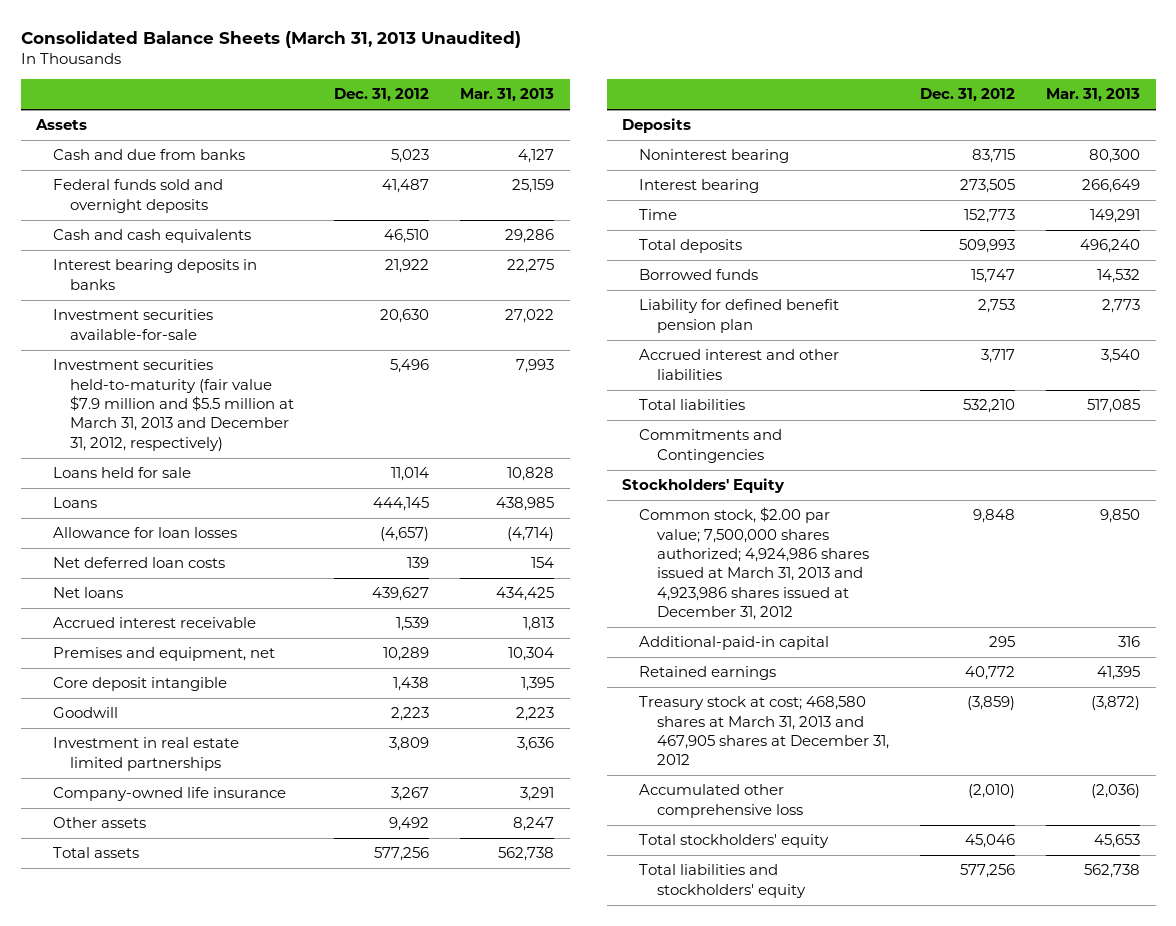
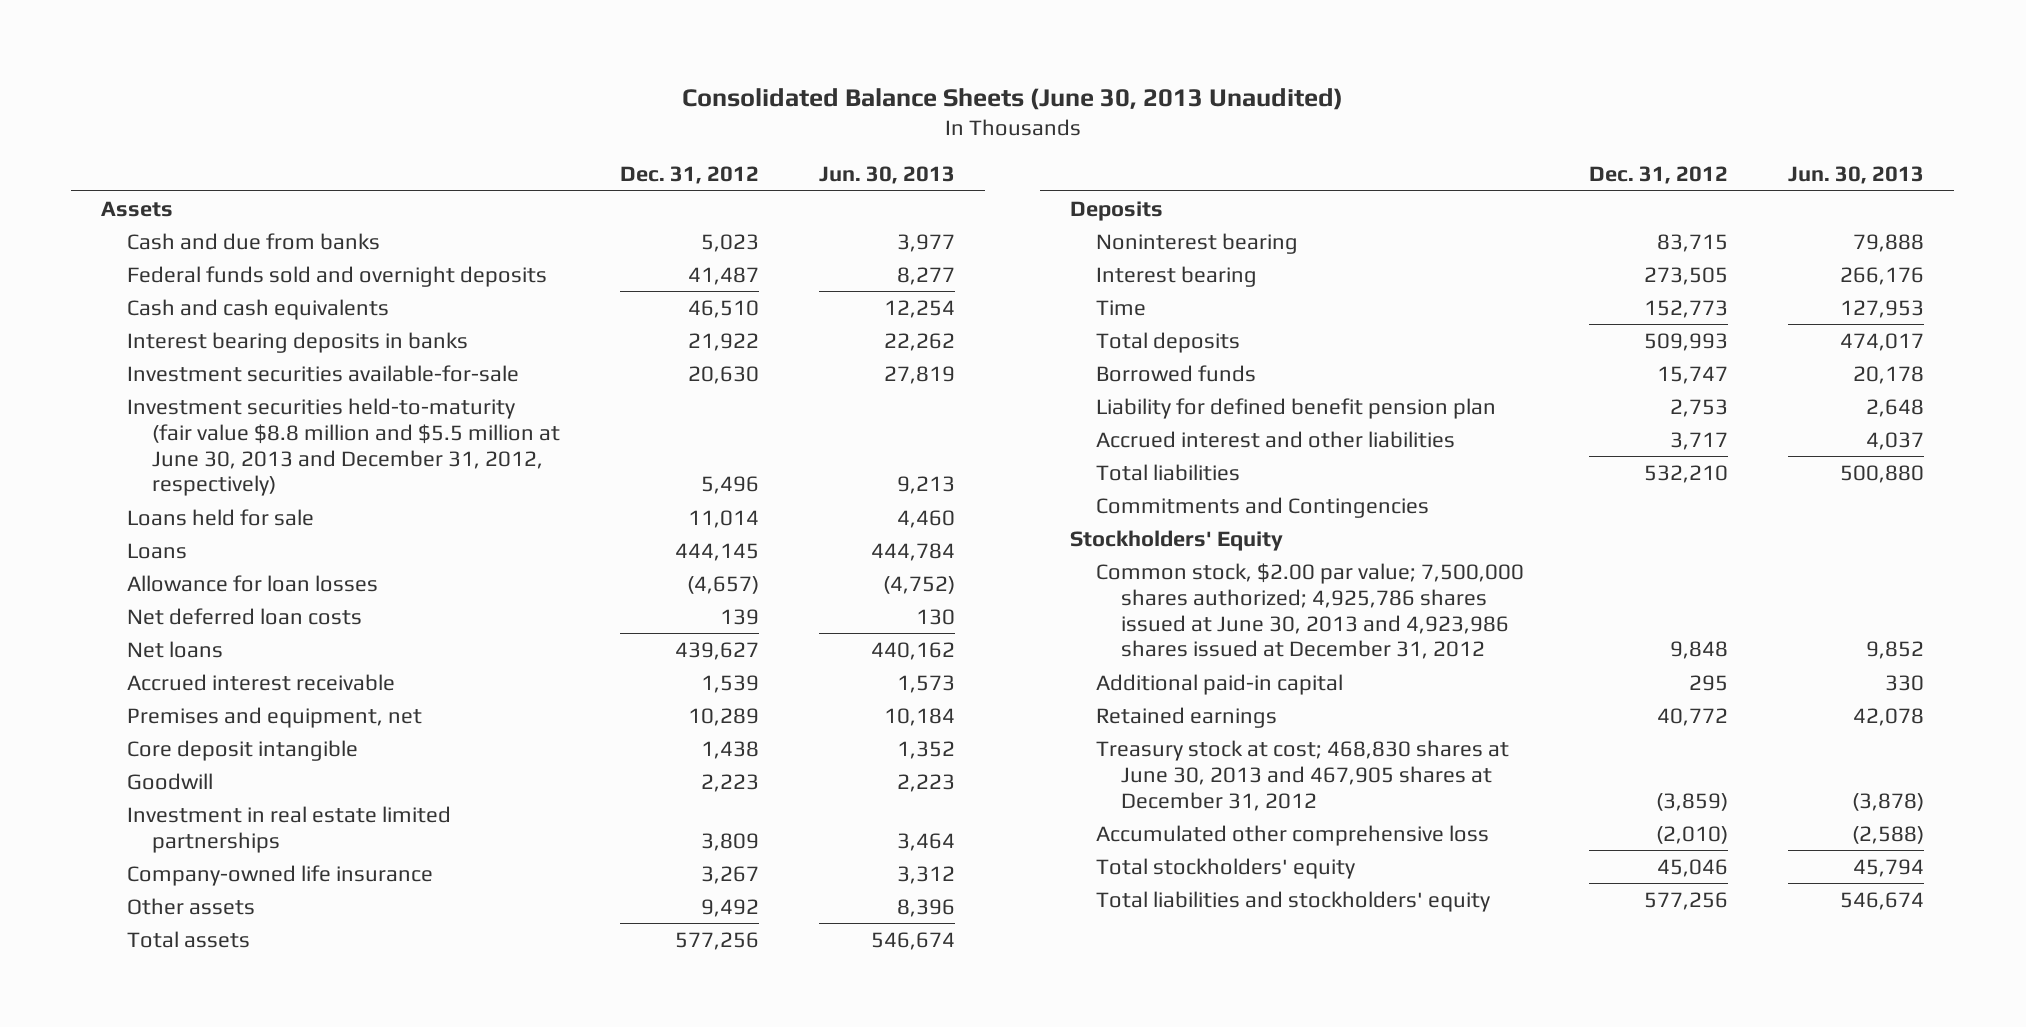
- Consolidated Balance Sheets (March 31, 2013 Unaudited)
+ Consolidated Balance Sheets (June 30, 2013 Unaudited)
- | Dec. 31, 2012 | Mar. 31, 2013
+ | Dec. 31, 2012 | Jun. 30, 2013
- Investment securities held-to-maturity (fair value $7.9 million and $5.5 million at March 31, 2013 and December 31, 2012, respectively) | 5,496 | 7,993
+ Investment securities held-to-maturity (fair value $8.8 million and $5.5 million at June 30, 2013 and December 31, 2012, respectively) | 5,496 | 9,213
- Common stock, $2.00 par value; 7,500,000 shares authorized; 4,924,986 shares issued at March 31, 2013 and 4,923,986 shares issued at December 31, 2012 | 9,848 | 9,850
- Additional-paid-in capital | 295 | 316
+ Common stock, $2.00 par value; 7,500,000 shares authorized; 4,925,786 shares issued at June 30, 2013 and 4,923,986 shares issued at December 31, 2012 | 9,848 | 9,852
+ Additional paid-in capital | 295 | 330
- Treasury stock at cost; 468,580 shares at March 31, 2013 and 467,905 shares at December 31, 2012 | (3,859) | (3,872)
+ Treasury stock at cost; 468,830 shares at June 30, 2013 and 467,905 shares at December 31, 2012 | (3,859) | (3,878)

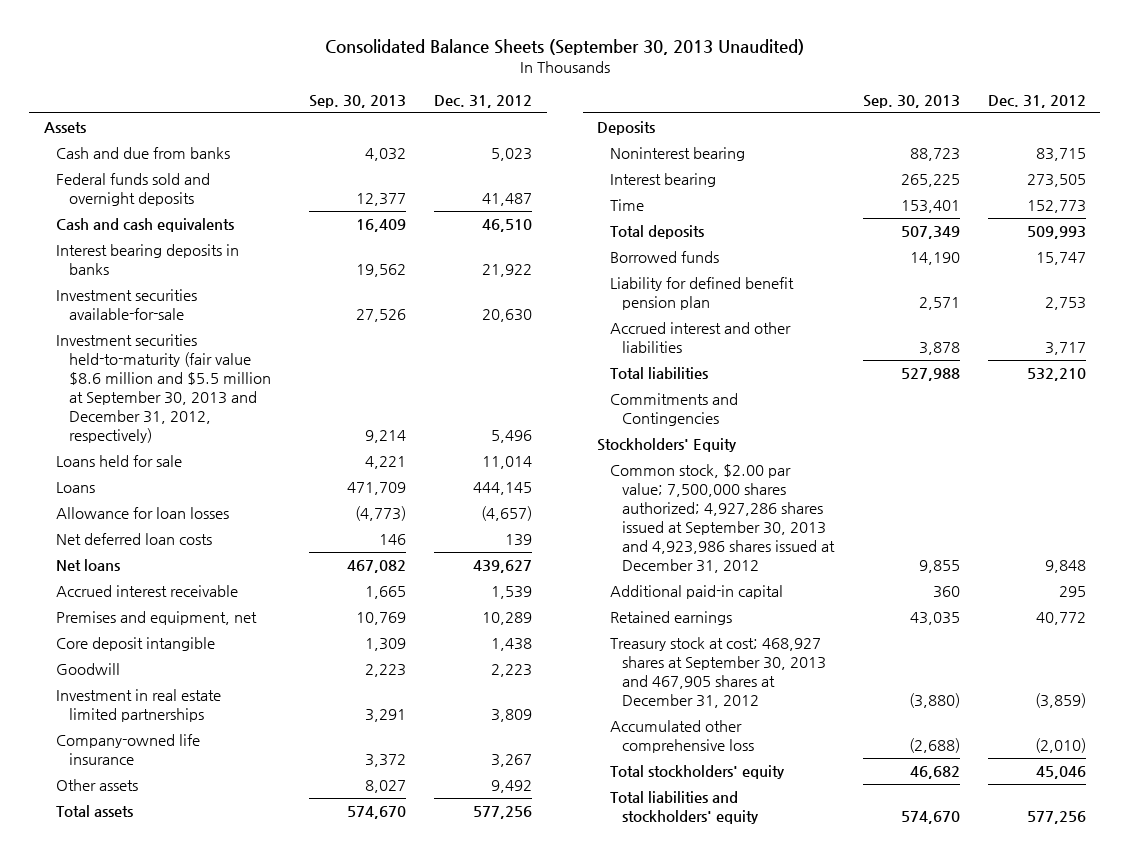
- Consolidated Balance Sheets (June 30, 2013 Unaudited)
+ Consolidated Balance Sheets (September 30, 2013 Unaudited)
- | Dec. 31, 2012 | Jun. 30, 2013
+ | Sep. 30, 2013 | Dec. 31, 2012
- Investment securities held-to-maturity (fair value $8.8 million and $5.5 million at June 30, 2013 and December 31, 2012, respectively) | 5,496 | 9,213
+ Investment securities held-to-maturity (fair value $8.6 million and $5.5 million at September 30, 2013 and December 31, 2012, respectively) | 9,214 | 5,496
- Common stock, $2.00 par value; 7,500,000 shares authorized; 4,925,786 shares issued at June 30, 2013 and 4,923,986 shares issued at December 31, 2012 | 9,848 | 9,852
+ Common stock, $2.00 par value; 7,500,000 shares authorized; 4,927,286 shares issued at September 30, 2013 and 4,923,986 shares issued at December 31, 2012 | 9,855 | 9,848
- Treasury stock at cost; 468,830 shares at June 30, 2013 and 467,905 shares at December 31, 2012 | (3,859) | (3,878)
+ Treasury stock at cost; 468,927 shares at September 30, 2013 and 467,905 shares at December 31, 2012 | (3,880) | (3,859)

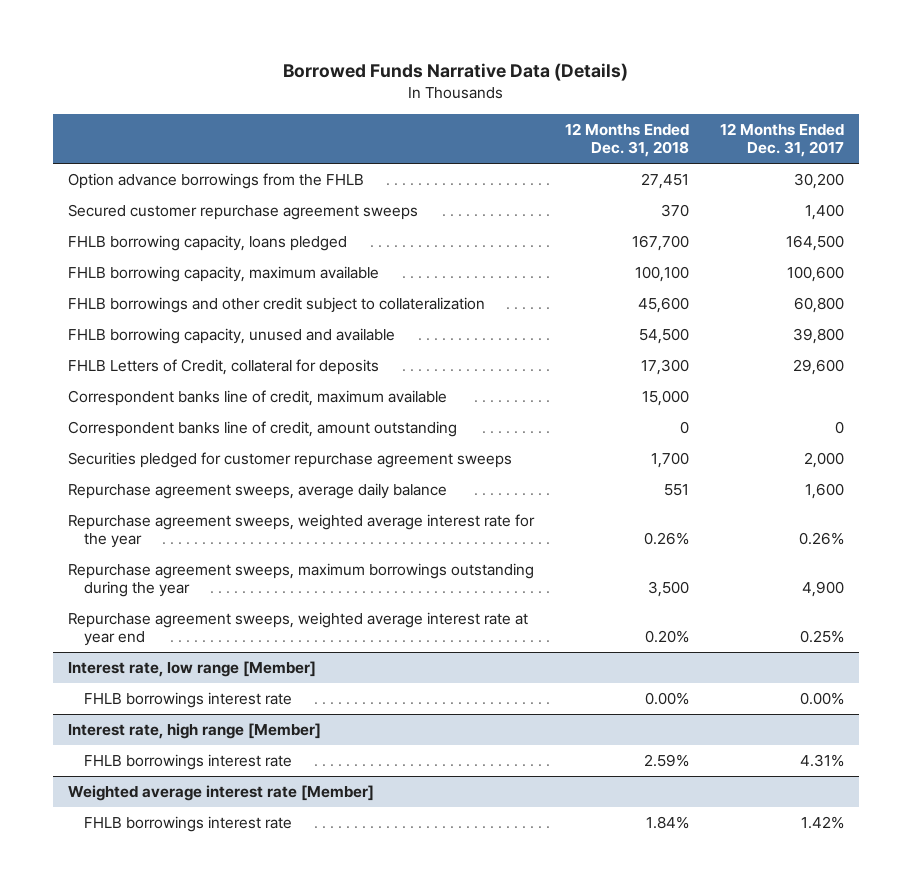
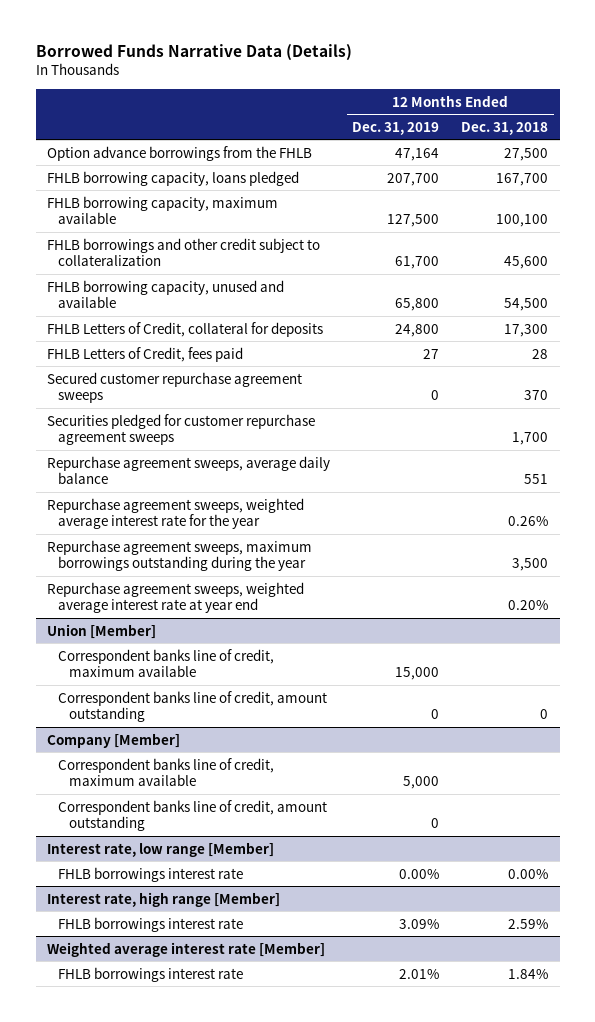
- | 12 Months Ended Dec. 31, 2018 | 12 Months Ended Dec. 31, 2017
+ | 12 Months Ended Dec. 31, 2019 | 12 Months Ended Dec. 31, 2018
- Option advance borrowings from the FHLB | 27,451 | 30,200
+ Option advance borrowings from the FHLB | 47,164 | 27,500
- Correspondent banks line of credit, maximum available | 15,000 |
- Correspondent banks line of credit, amount outstanding | 0 | 0
+ FHLB Letters of Credit, fees paid | 27 | 28
moved down: Secured customer repurchase agreement sweeps | 0 | 370
+ Union [Member]
+ Correspondent banks line of credit, maximum available | 15,000 |
+ Correspondent banks line of credit, amount outstanding | 0 | 0
+ Company [Member]
+ Correspondent banks line of credit, maximum available | 5,000 |
+ Correspondent banks line of credit, amount outstanding | 0 |

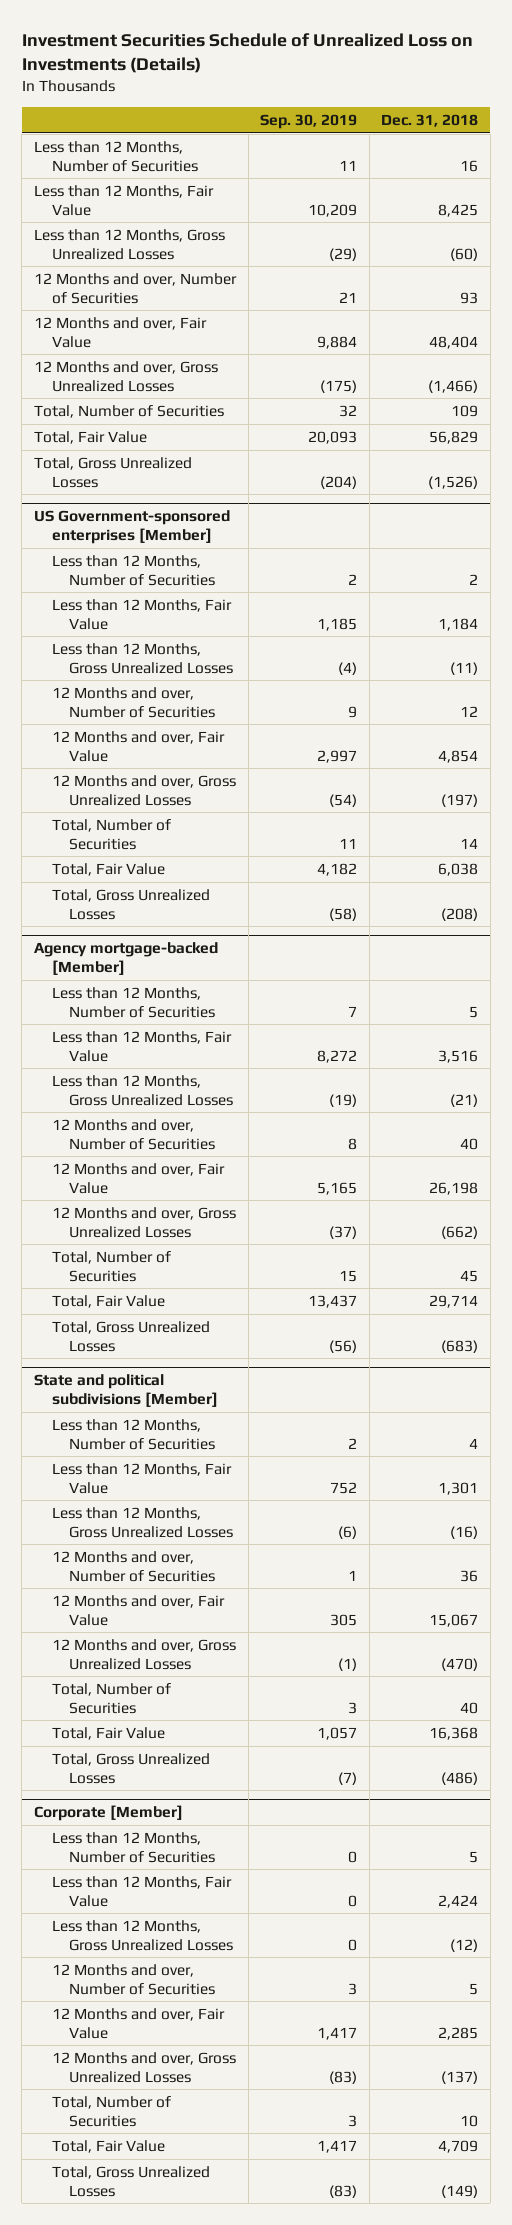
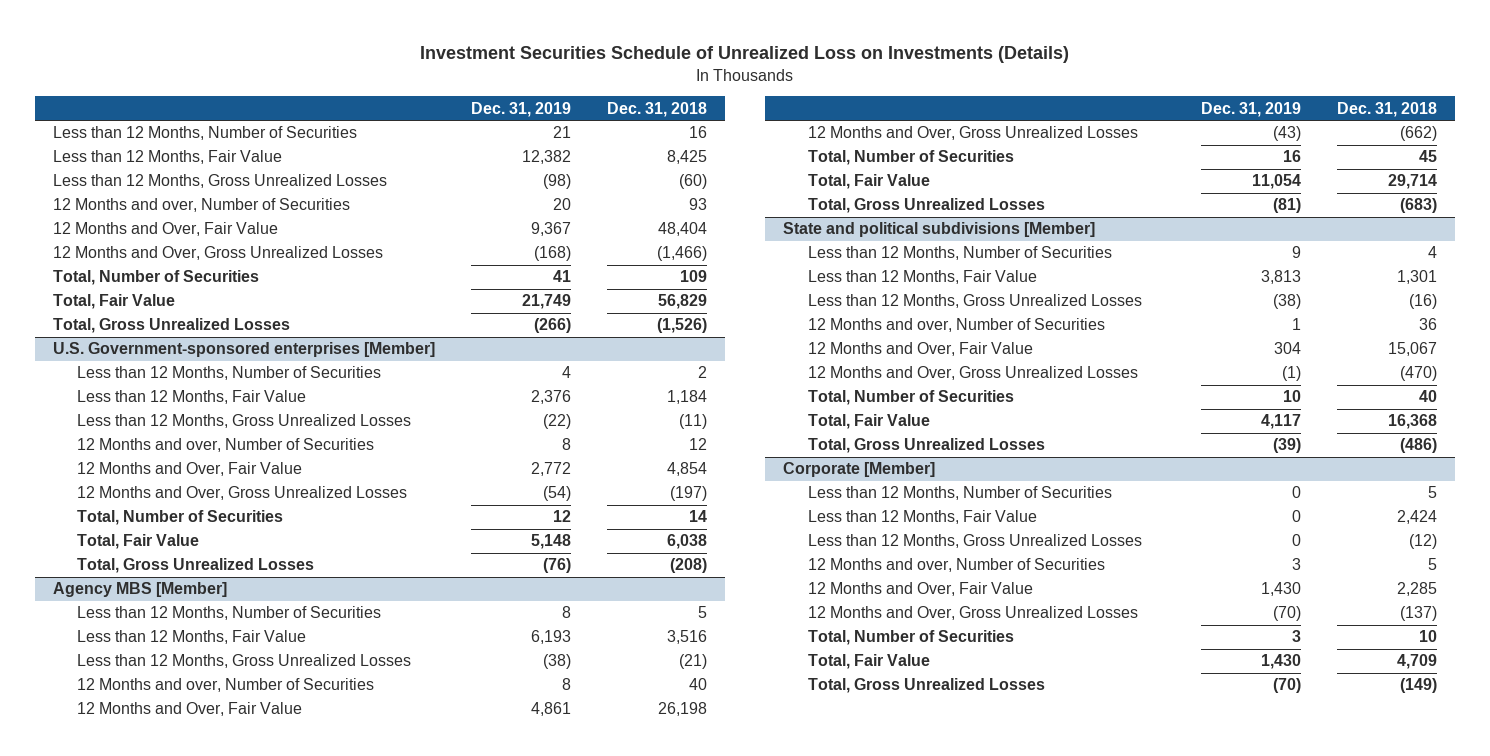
- | Sep. 30, 2019 | Dec. 31, 2018
+ | Dec. 31, 2019 | Dec. 31, 2018
- 12 Months and over, Fair Value | 9,884 | 48,404
- 12 Months and over, Gross Unrealized Losses | (175) | (1,466)
+ 12 Months and Over, Fair Value | 9,367 | 48,404
+ 12 Months and Over, Gross Unrealized Losses | (168) | (1,466)
- US Government-sponsored enterprises [Member]
+ U.S. Government-sponsored enterprises [Member]
- 12 Months and over, Fair Value | 2,997 | 4,854
- 12 Months and over, Gross Unrealized Losses | (54) | (197)
+ 12 Months and Over, Fair Value | 2,772 | 4,854
+ 12 Months and Over, Gross Unrealized Losses | (54) | (197)
- Agency mortgage-backed [Member]
+ Agency MBS [Member]
- 12 Months and over, Fair Value | 5,165 | 26,198
- 12 Months and over, Gross Unrealized Losses | (37) | (662)
+ 12 Months and Over, Fair Value | 4,861 | 26,198
+ 12 Months and Over, Gross Unrealized Losses | (43) | (662)
@ State and political subdivisions [Member]
- 12 Months and over, Fair Value | 305 | 15,067
- 12 Months and over, Gross Unrealized Losses | (1) | (470)
+ 12 Months and Over, Fair Value | 304 | 15,067
+ 12 Months and Over, Gross Unrealized Losses | (1) | (470)
@ Corporate [Member]
- 12 Months and over, Fair Value | 1,417 | 2,285
- 12 Months and over, Gross Unrealized Losses | (83) | (137)
+ 12 Months and Over, Fair Value | 1,430 | 2,285
+ 12 Months and Over, Gross Unrealized Losses | (70) | (137)

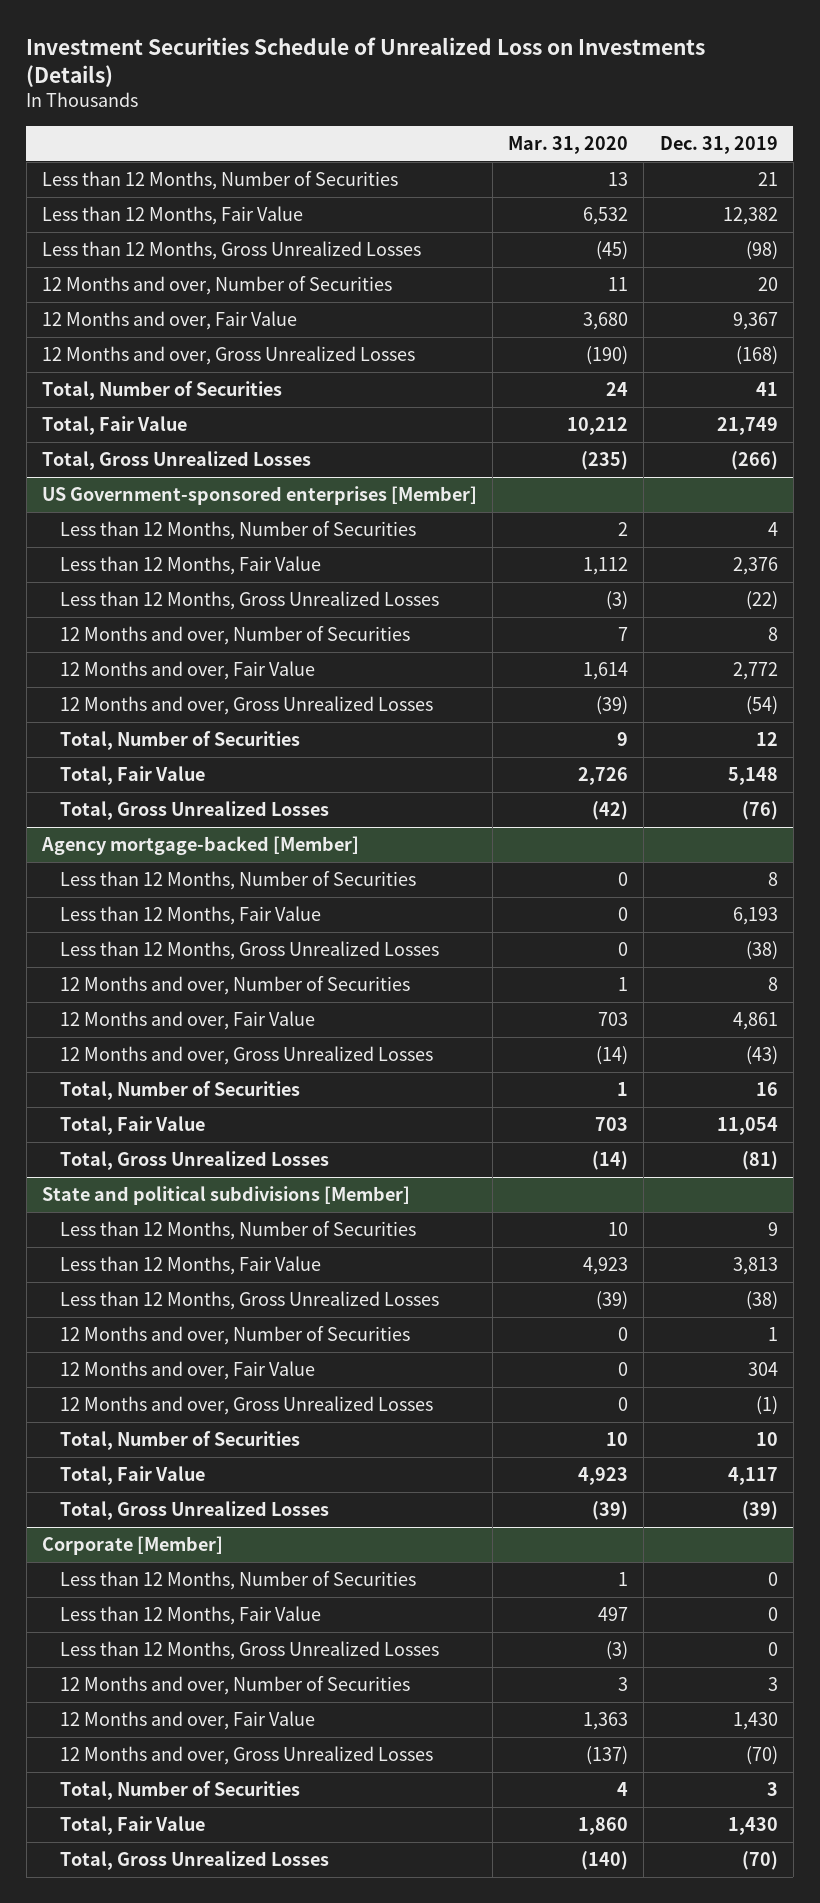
- | Dec. 31, 2019 | Dec. 31, 2018
+ | Mar. 31, 2020 | Dec. 31, 2019
- 12 Months and Over, Fair Value | 9,367 | 48,404
- 12 Months and Over, Gross Unrealized Losses | (168) | (1,466)
+ 12 Months and over, Fair Value | 3,680 | 9,367
+ 12 Months and over, Gross Unrealized Losses | (190) | (168)
- U.S. Government-sponsored enterprises [Member]
+ US Government-sponsored enterprises [Member]
- 12 Months and Over, Fair Value | 2,772 | 4,854
- 12 Months and Over, Gross Unrealized Losses | (54) | (197)
+ 12 Months and over, Fair Value | 1,614 | 2,772
+ 12 Months and over, Gross Unrealized Losses | (39) | (54)
- Agency MBS [Member]
+ Agency mortgage-backed [Member]
- 12 Months and Over, Fair Value | 4,861 | 26,198
- 12 Months and Over, Gross Unrealized Losses | (43) | (662)
+ 12 Months and over, Fair Value | 703 | 4,861
+ 12 Months and over, Gross Unrealized Losses | (14) | (43)
@ State and political subdivisions [Member]
- 12 Months and Over, Fair Value | 304 | 15,067
- 12 Months and Over, Gross Unrealized Losses | (1) | (470)
+ 12 Months and over, Fair Value | 0 | 304
+ 12 Months and over, Gross Unrealized Losses | 0 | (1)
@ Corporate [Member]
- 12 Months and Over, Fair Value | 1,430 | 2,285
- 12 Months and Over, Gross Unrealized Losses | (70) | (137)
+ 12 Months and over, Fair Value | 1,363 | 1,430
+ 12 Months and over, Gross Unrealized Losses | (137) | (70)

